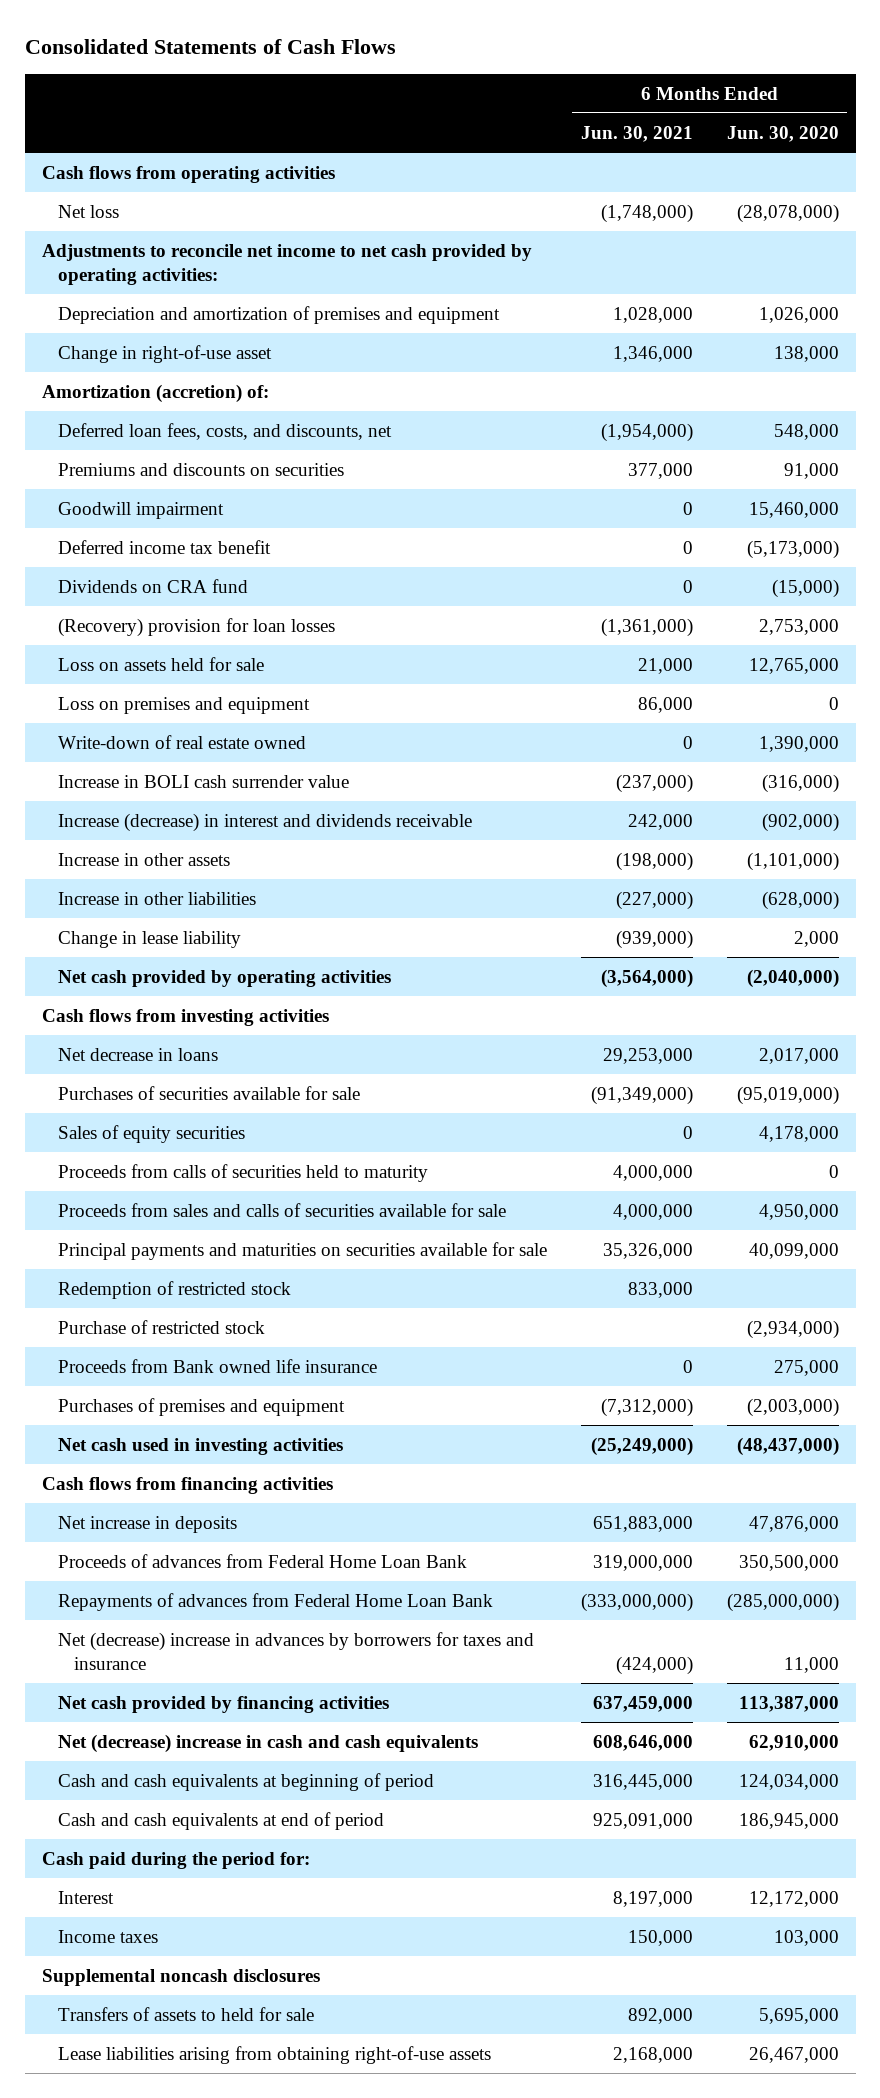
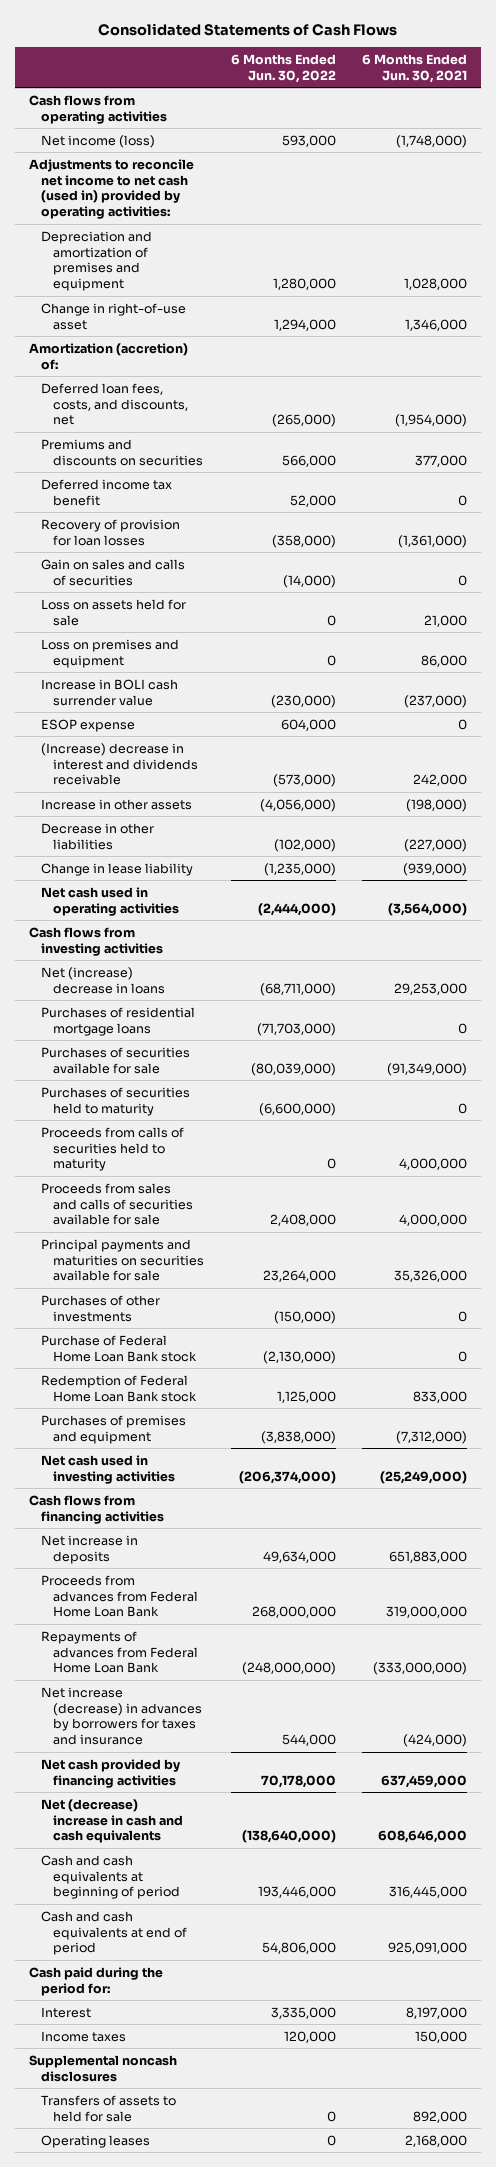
- | 6 Months Ended Jun. 30, 2021 | 6 Months Ended Jun. 30, 2020
+ | 6 Months Ended Jun. 30, 2022 | 6 Months Ended Jun. 30, 2021
- Net loss | (1,748,000) | (28,078,000)
- Adjustments to reconcile net income to net cash provided by operating activities:
+ Net income (loss) | 593,000 | (1,748,000)
+ Adjustments to reconcile net income to net cash (used in) provided by operating activities:
- Goodwill impairment | 0 | 15,460,000
- Dividends on CRA fund | 0 | (15,000)
- (Recovery) provision for loan losses | (1,361,000) | 2,753,000
+ Recovery of provision for loan losses | (358,000) | (1,361,000)
+ Gain on sales and calls of securities | (14,000) | 0
- Write-down of real estate owned | 0 | 1,390,000
- Increase (decrease) in interest and dividends receivable | 242,000 | (902,000)
+ ESOP expense | 604,000 | 0
+ (Increase) decrease in interest and dividends receivable | (573,000) | 242,000
- Increase in other liabilities | (227,000) | (628,000)
+ Decrease in other liabilities | (102,000) | (227,000)
- Net cash provided by operating activities | (3,564,000) | (2,040,000)
+ Net cash used in operating activities | (2,444,000) | (3,564,000)
- Net decrease in loans | 29,253,000 | 2,017,000
+ Net (increase) decrease in loans | (68,711,000) | 29,253,000
+ Purchases of residential mortgage loans | (71,703,000) | 0
- Sales of equity securities | 0 | 4,178,000
+ Purchases of securities held to maturity | (6,600,000) | 0
- Redemption of restricted stock | 833,000 |
- Purchase of restricted stock | | (2,934,000)
- Proceeds from Bank owned life insurance | 0 | 275,000
+ Purchases of other investments | (150,000) | 0
+ Purchase of Federal Home Loan Bank stock | (2,130,000) | 0
+ Redemption of Federal Home Loan Bank stock | 1,125,000 | 833,000
- Proceeds of advances from Federal Home Loan Bank | 319,000,000 | 350,500,000
+ Proceeds from advances from Federal Home Loan Bank | 268,000,000 | 319,000,000
- Net (decrease) increase in advances by borrowers for taxes and insurance | (424,000) | 11,000
+ Net increase (decrease) in advances by borrowers for taxes and insurance | 544,000 | (424,000)
- Lease liabilities arising from obtaining right-of-use assets | 2,168,000 | 26,467,000
+ Operating leases | 0 | 2,168,000

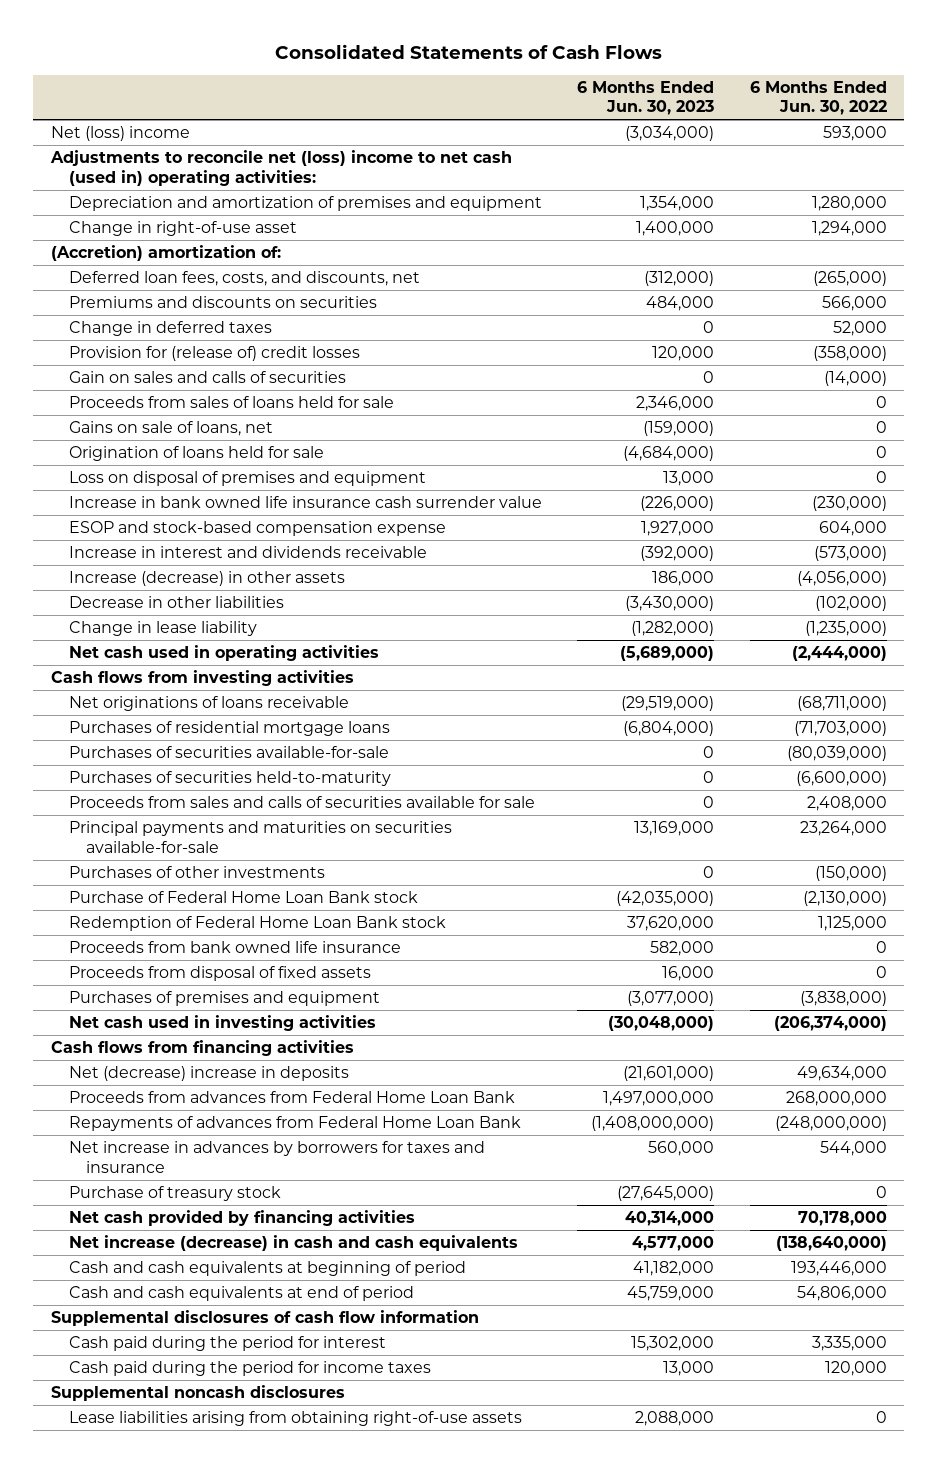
- | 6 Months Ended Jun. 30, 2022 | 6 Months Ended Jun. 30, 2021
+ | 6 Months Ended Jun. 30, 2023 | 6 Months Ended Jun. 30, 2022
- Cash flows from operating activities
- Net income (loss) | 593,000 | (1,748,000)
- Adjustments to reconcile net income to net cash (used in) provided by operating activities:
+ Net (loss) income | (3,034,000) | 593,000
+ Adjustments to reconcile net (loss) income to net cash (used in) operating activities:
- Amortization (accretion) of:
+ (Accretion) amortization of:
- Deferred income tax benefit | 52,000 | 0
- Recovery of provision for loan losses | (358,000) | (1,361,000)
+ Change in deferred taxes | 0 | 52,000
+ Provision for (release of) credit losses | 120,000 | (358,000)
- Loss on assets held for sale | 0 | 21,000
- Loss on premises and equipment | 0 | 86,000
- Increase in BOLI cash surrender value | (230,000) | (237,000)
- ESOP expense | 604,000 | 0
- (Increase) decrease in interest and dividends receivable | (573,000) | 242,000
- Increase in other assets | (4,056,000) | (198,000)
+ Proceeds from sales of loans held for sale | 2,346,000 | 0
+ Gains on sale of loans, net | (159,000) | 0
+ Origination of loans held for sale | (4,684,000) | 0
+ Loss on disposal of premises and equipment | 13,000 | 0
+ Increase in bank owned life insurance cash surrender value | (226,000) | (230,000)
+ ESOP and stock-based compensation expense | 1,927,000 | 604,000
+ Increase in interest and dividends receivable | (392,000) | (573,000)
+ Increase (decrease) in other assets | 186,000 | (4,056,000)
- Net (increase) decrease in loans | (68,711,000) | 29,253,000
+ Net originations of loans receivable | (29,519,000) | (68,711,000)
- Purchases of securities available for sale | (80,039,000) | (91,349,000)
- Purchases of securities held to maturity | (6,600,000) | 0
- Proceeds from calls of securities held to maturity | 0 | 4,000,000
+ Purchases of securities available-for-sale | 0 | (80,039,000)
+ Purchases of securities held-to-maturity | 0 | (6,600,000)
- Principal payments and maturities on securities available for sale | 23,264,000 | 35,326,000
+ Principal payments and maturities on securities available-for-sale | 13,169,000 | 23,264,000
+ Proceeds from bank owned life insurance | 582,000 | 0
+ Proceeds from disposal of fixed assets | 16,000 | 0
- Net increase in deposits | 49,634,000 | 651,883,000
+ Net (decrease) increase in deposits | (21,601,000) | 49,634,000
- Net increase (decrease) in advances by borrowers for taxes and insurance | 544,000 | (424,000)
+ Net increase in advances by borrowers for taxes and insurance | 560,000 | 544,000
+ Purchase of treasury stock | (27,645,000) | 0
- Net (decrease) increase in cash and cash equivalents | (138,640,000) | 608,646,000
+ Net increase (decrease) in cash and cash equivalents | 4,577,000 | (138,640,000)
- Cash paid during the period for:
- Interest | 3,335,000 | 8,197,000
- Income taxes | 120,000 | 150,000
+ Supplemental disclosures of cash flow information
+ Cash paid during the period for interest | 15,302,000 | 3,335,000
+ Cash paid during the period for income taxes | 13,000 | 120,000
- Transfers of assets to held for sale | 0 | 892,000
- Operating leases | 0 | 2,168,000
+ Lease liabilities arising from obtaining right-of-use assets | 2,088,000 | 0

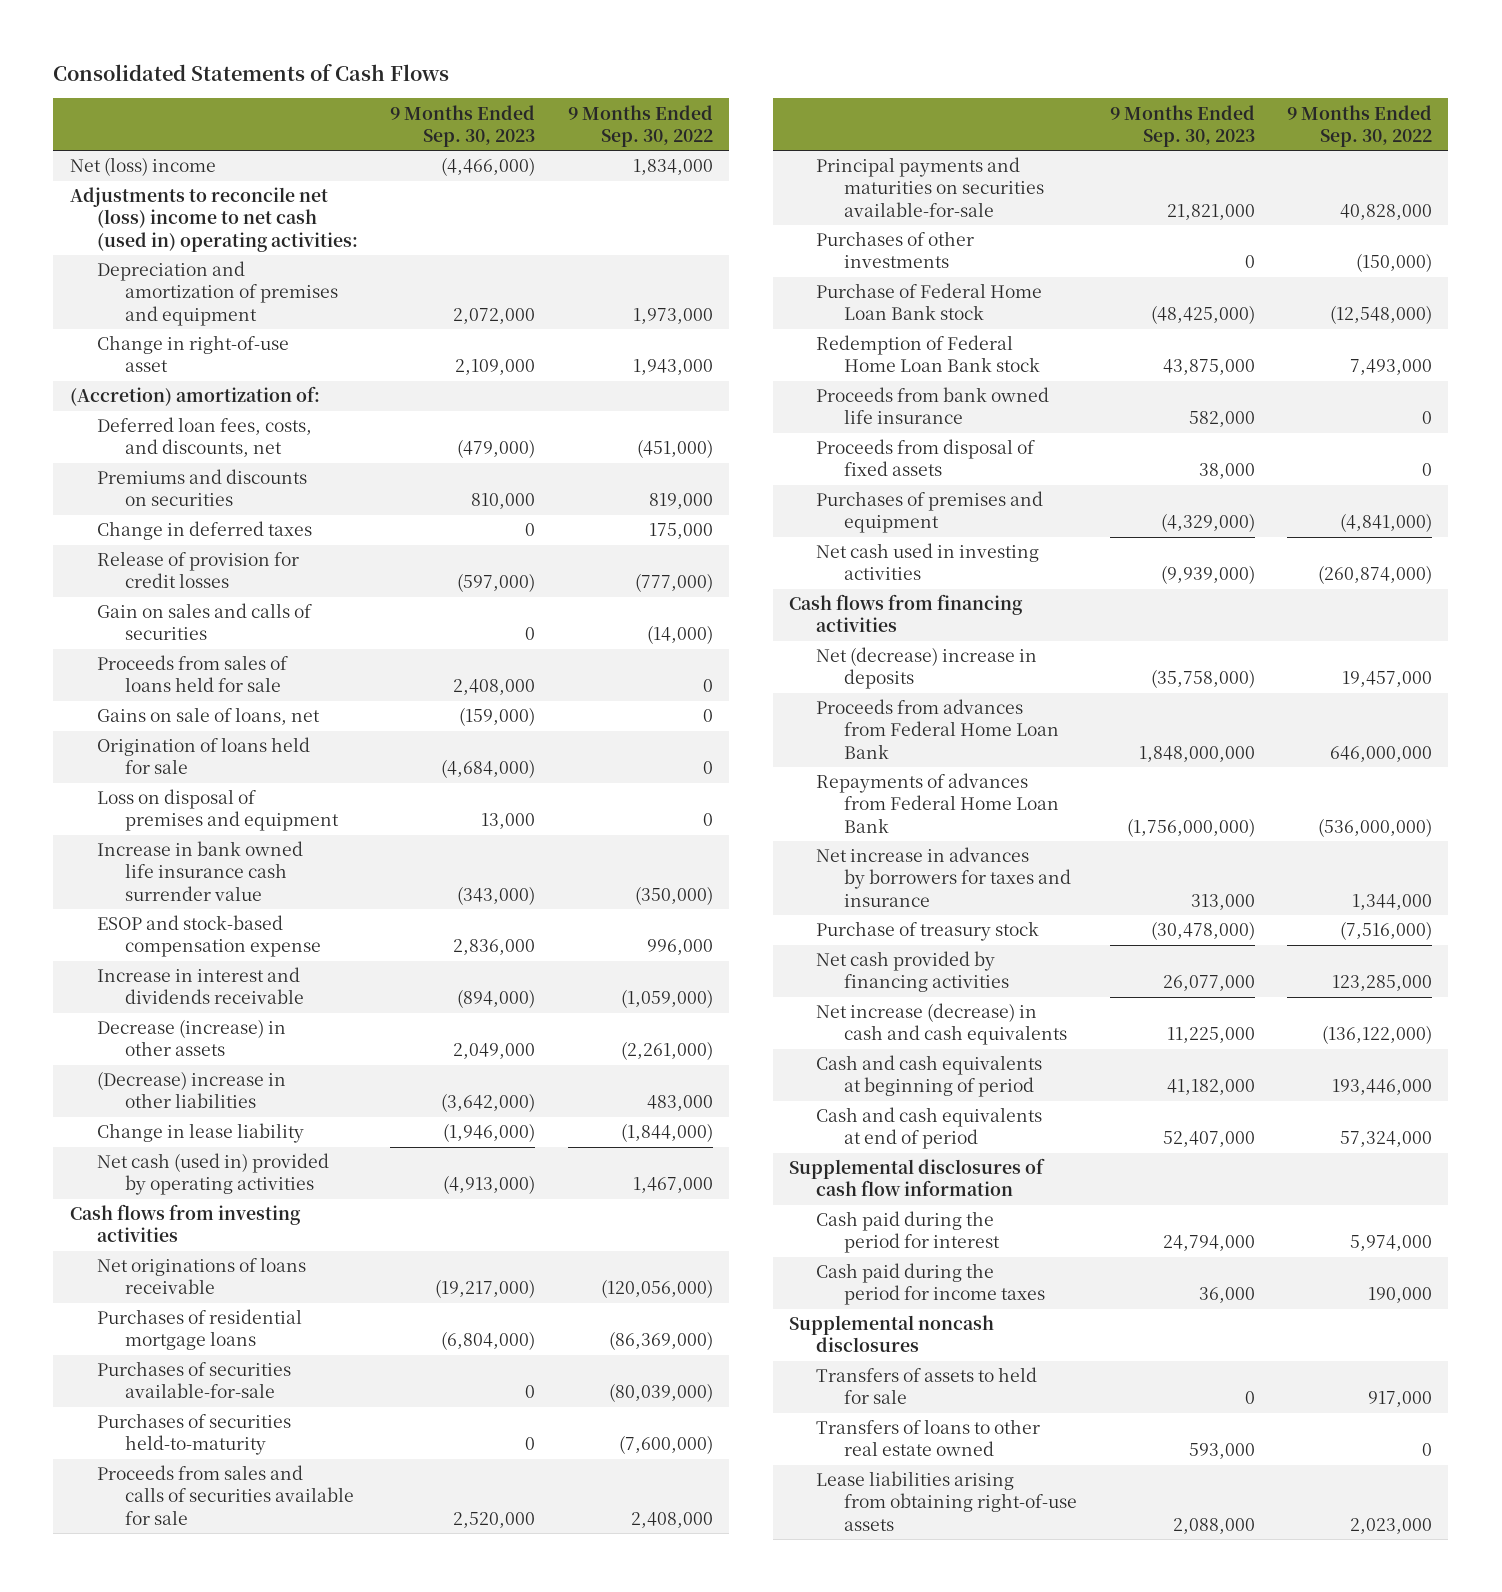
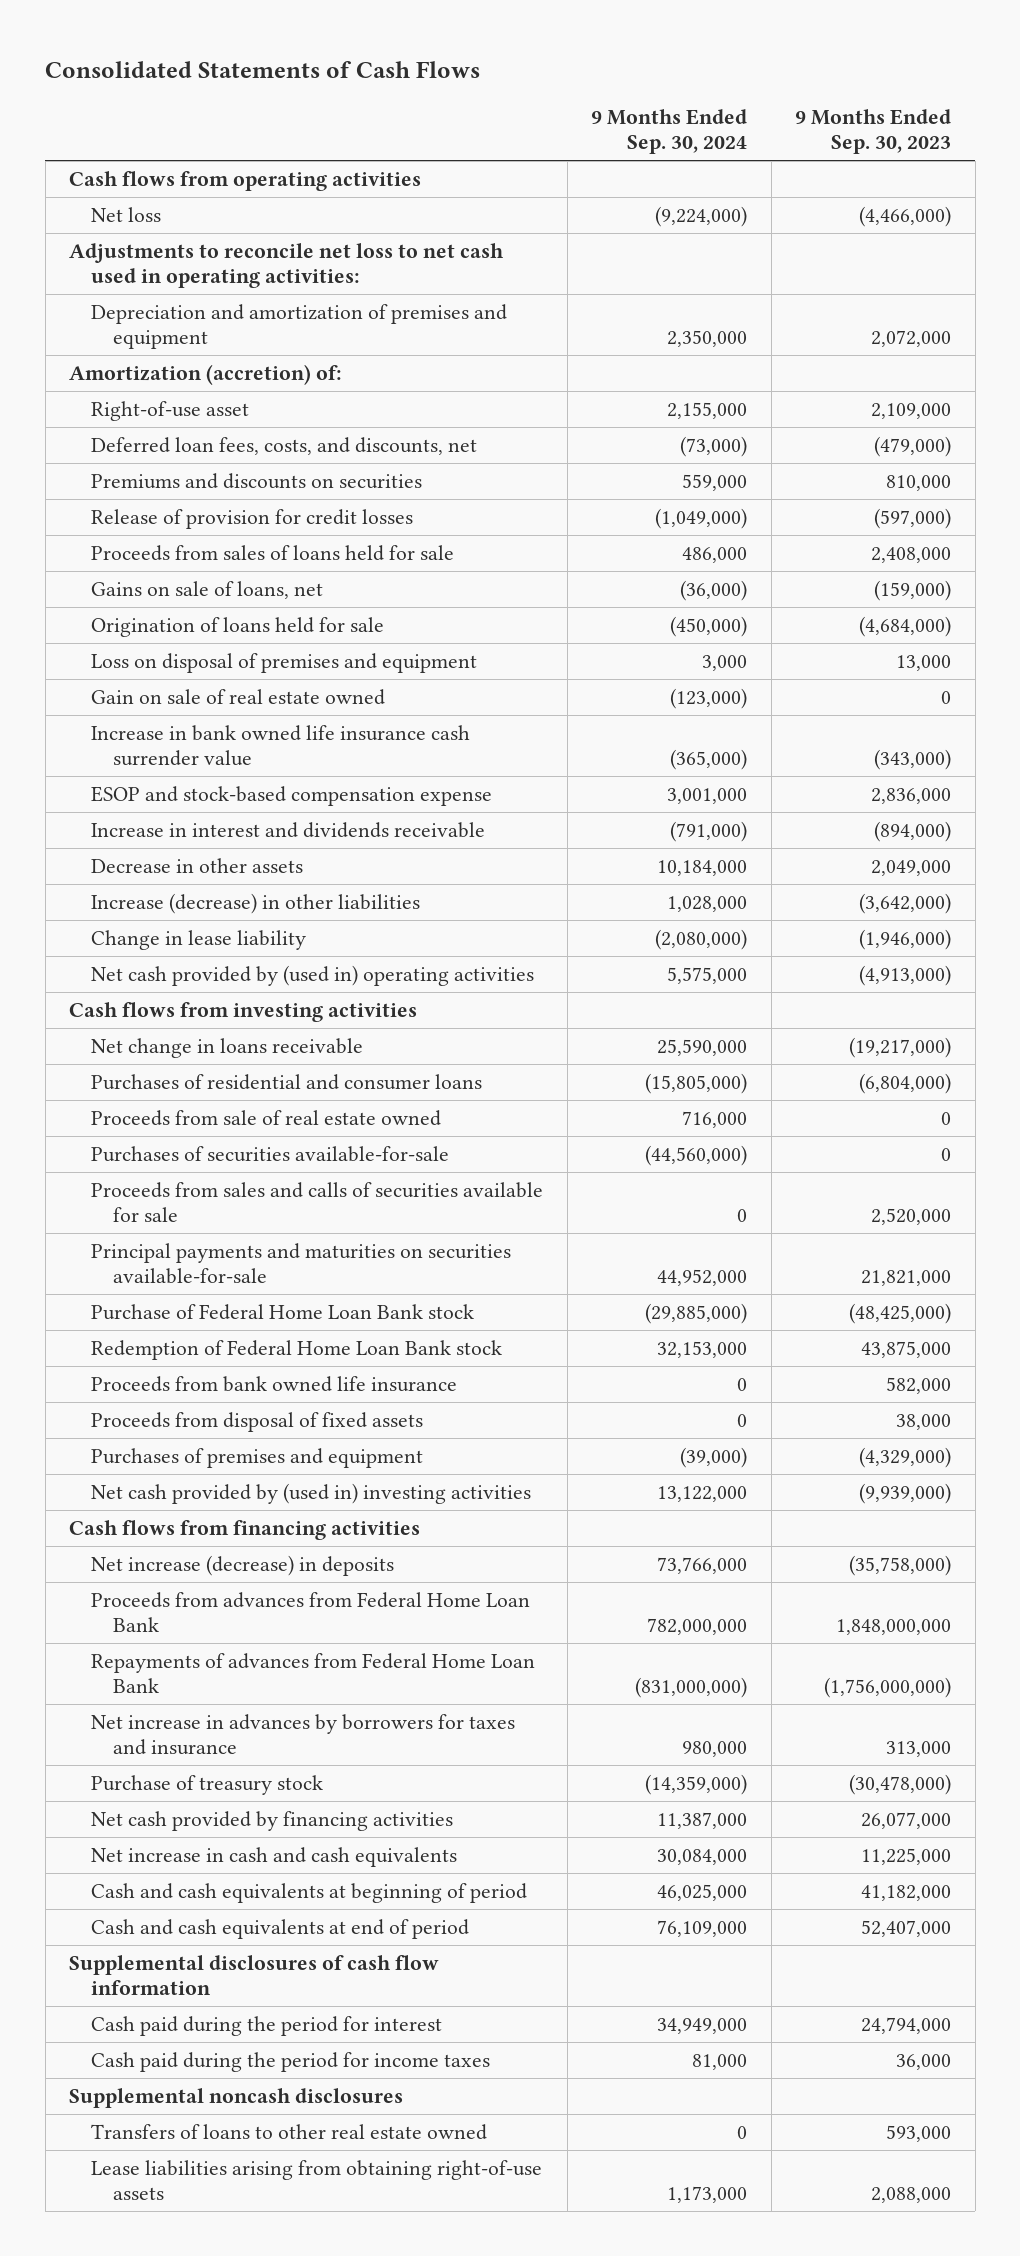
- | 9 Months Ended Sep. 30, 2023 | 9 Months Ended Sep. 30, 2022
+ | 9 Months Ended Sep. 30, 2024 | 9 Months Ended Sep. 30, 2023
- Net (loss) income | (4,466,000) | 1,834,000
- Adjustments to reconcile net (loss) income to net cash (used in) operating activities:
+ Cash flows from operating activities
+ Net loss | (9,224,000) | (4,466,000)
+ Adjustments to reconcile net loss to net cash used in operating activities:
- Change in right-of-use asset | 2,109,000 | 1,943,000
- (Accretion) amortization of:
+ Amortization (accretion) of:
+ Right-of-use asset | 2,155,000 | 2,109,000
- Change in deferred taxes | 0 | 175,000
- Gain on sales and calls of securities | 0 | (14,000)
+ Gain on sale of real estate owned | (123,000) | 0
- Decrease (increase) in other assets | 2,049,000 | (2,261,000)
- (Decrease) increase in other liabilities | (3,642,000) | 483,000
+ Decrease in other assets | 10,184,000 | 2,049,000
+ Increase (decrease) in other liabilities | 1,028,000 | (3,642,000)
- Net cash (used in) provided by operating activities | (4,913,000) | 1,467,000
+ Net cash provided by (used in) operating activities | 5,575,000 | (4,913,000)
- Net originations of loans receivable | (19,217,000) | (120,056,000)
- Purchases of residential mortgage loans | (6,804,000) | (86,369,000)
+ Net change in loans receivable | 25,590,000 | (19,217,000)
+ Purchases of residential and consumer loans | (15,805,000) | (6,804,000)
+ Proceeds from sale of real estate owned | 716,000 | 0
- Purchases of securities held-to-maturity | 0 | (7,600,000)
- Purchases of other investments | 0 | (150,000)
- Net cash used in investing activities | (9,939,000) | (260,874,000)
+ Net cash provided by (used in) investing activities | 13,122,000 | (9,939,000)
- Net (decrease) increase in deposits | (35,758,000) | 19,457,000
+ Net increase (decrease) in deposits | 73,766,000 | (35,758,000)
- Net increase (decrease) in cash and cash equivalents | 11,225,000 | (136,122,000)
+ Net increase in cash and cash equivalents | 30,084,000 | 11,225,000
- Transfers of assets to held for sale | 0 | 917,000

